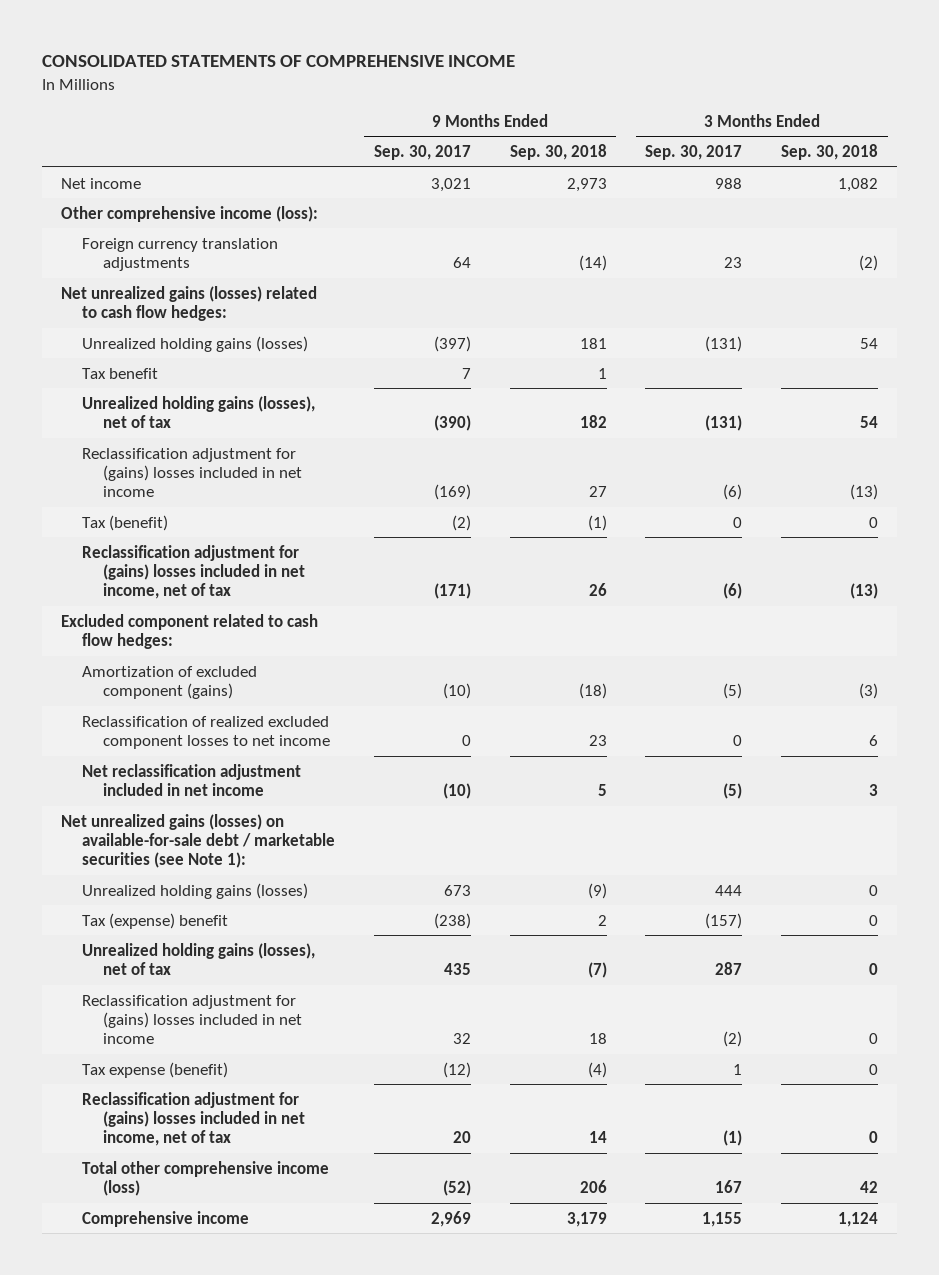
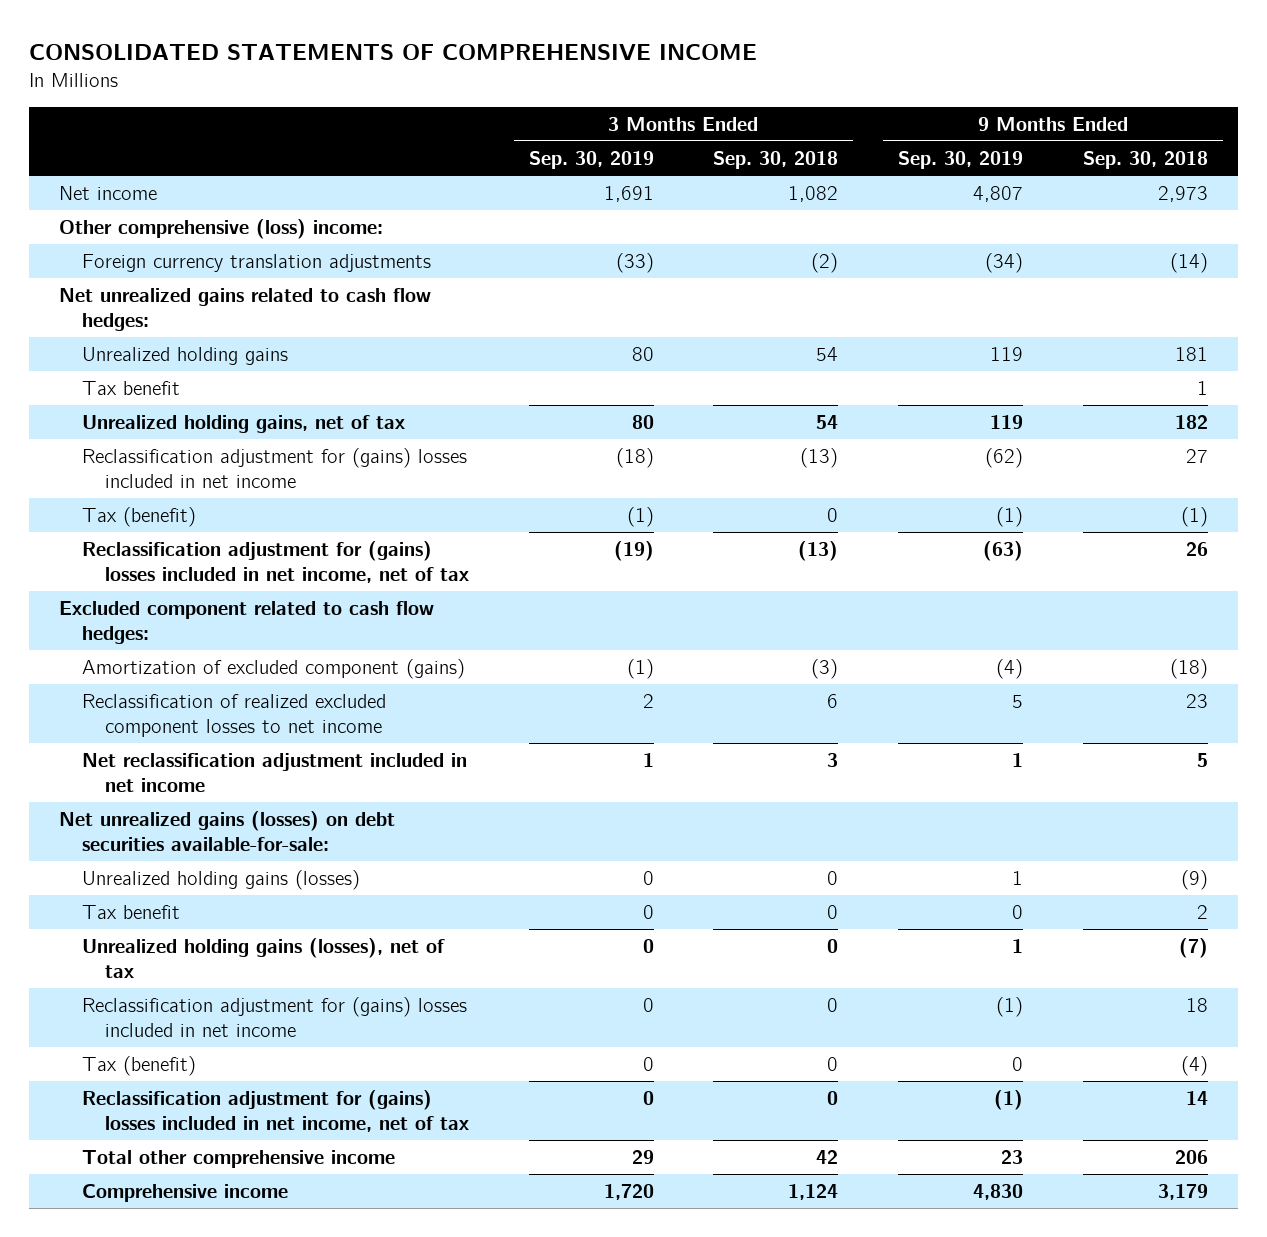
- | 9 Months Ended Sep. 30, 2017 | 9 Months Ended Sep. 30, 2018 | 3 Months Ended Sep. 30, 2017 | 3 Months Ended Sep. 30, 2018
+ | 3 Months Ended Sep. 30, 2019 | 3 Months Ended Sep. 30, 2018 | 9 Months Ended Sep. 30, 2019 | 9 Months Ended Sep. 30, 2018
- Other comprehensive income (loss):
+ Other comprehensive (loss) income:
- Net unrealized gains (losses) related to cash flow hedges:
- Unrealized holding gains (losses) | (397) | 181 | (131) | 54
+ Net unrealized gains related to cash flow hedges:
+ Unrealized holding gains | 80 | 54 | 119 | 181
- Unrealized holding gains (losses), net of tax | (390) | 182 | (131) | 54
+ Unrealized holding gains, net of tax | 80 | 54 | 119 | 182
- Net unrealized gains (losses) on available-for-sale debt / marketable securities (see Note 1):
+ Net unrealized gains (losses) on debt securities available-for-sale:
- Tax (expense) benefit | (238) | 2 | (157) | 0
+ Tax benefit | 0 | 0 | 0 | 2
- Tax expense (benefit) | (12) | (4) | 1 | 0
+ Tax (benefit) | 0 | 0 | 0 | (4)
- Total other comprehensive income (loss) | (52) | 206 | 167 | 42
+ Total other comprehensive income | 29 | 42 | 23 | 206

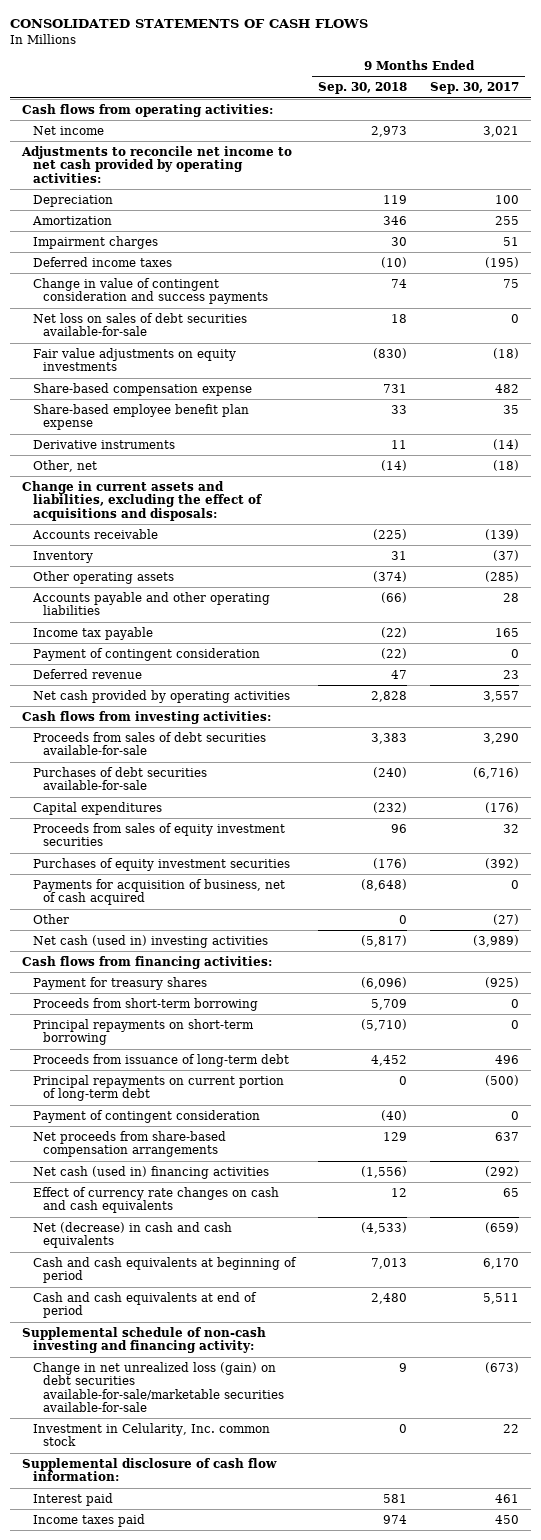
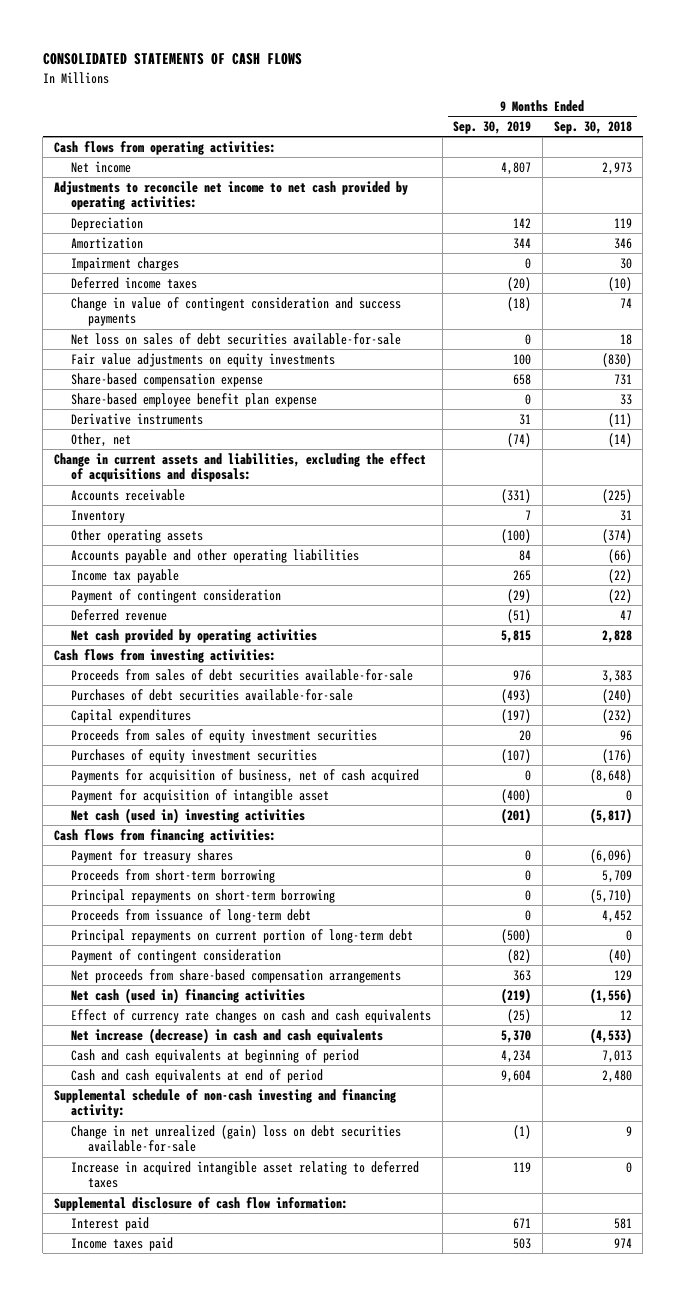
- | 9 Months Ended Sep. 30, 2018 | 9 Months Ended Sep. 30, 2017
+ | 9 Months Ended Sep. 30, 2019 | 9 Months Ended Sep. 30, 2018
- Derivative instruments | 11 | (14)
+ Derivative instruments | 31 | (11)
- Other | 0 | (27)
+ Payment for acquisition of intangible asset | (400) | 0
- Net (decrease) in cash and cash equivalents | (4,533) | (659)
+ Net increase (decrease) in cash and cash equivalents | 5,370 | (4,533)
- Change in net unrealized loss (gain) on debt securities available-for-sale/marketable securities available-for-sale | 9 | (673)
- Investment in Celularity, Inc. common stock | 0 | 22
+ Change in net unrealized (gain) loss on debt securities available-for-sale | (1) | 9
+ Increase in acquired intangible asset relating to deferred taxes | 119 | 0

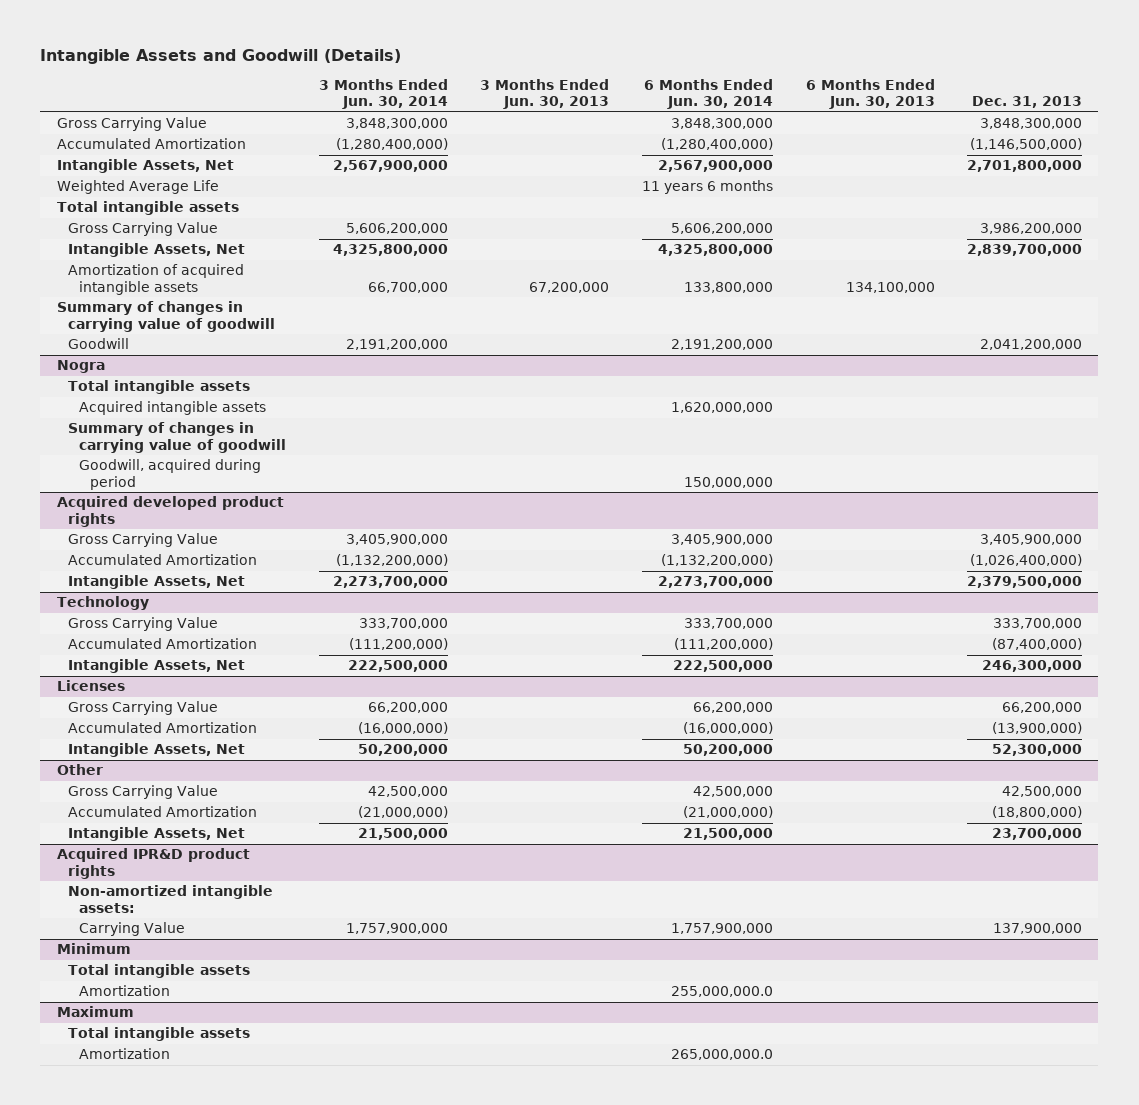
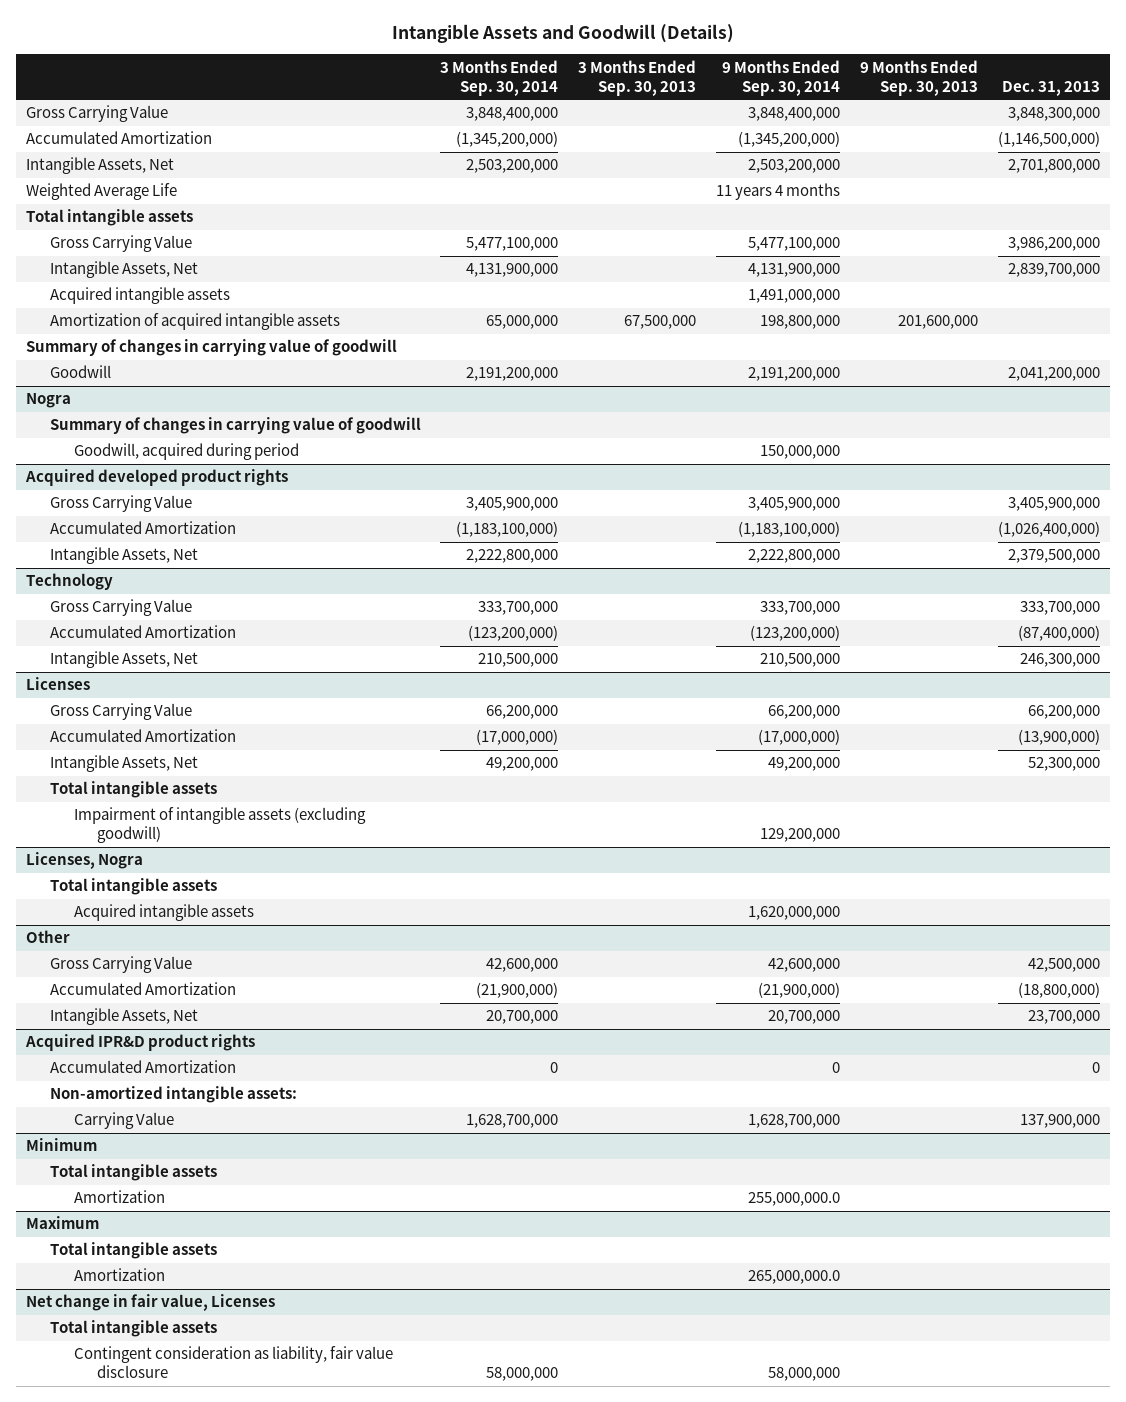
- | 3 Months Ended Jun. 30, 2014 | 3 Months Ended Jun. 30, 2013 | 6 Months Ended Jun. 30, 2014 | 6 Months Ended Jun. 30, 2013 | Dec. 31, 2013
+ | 3 Months Ended Sep. 30, 2014 | 3 Months Ended Sep. 30, 2013 | 9 Months Ended Sep. 30, 2014 | 9 Months Ended Sep. 30, 2013 | Dec. 31, 2013
+ Acquired intangible assets | | | 1,491,000,000 | |
@ Nogra
- Total intangible assets
- Acquired intangible assets | | | 1,620,000,000 | |
@ Licenses
+ Total intangible assets
+ Impairment of intangible assets (excluding goodwill) | | | 129,200,000 | |
+ Licenses, Nogra
+ Total intangible assets
+ Acquired intangible assets | | | 1,620,000,000 | |
@ Acquired IPR&D product rights
+ Accumulated Amortization | 0 | | 0 | | 0
+ Net change in fair value, Licenses
+ Total intangible assets
+ Contingent consideration as liability, fair value disclosure | 58,000,000 | | 58,000,000 | |

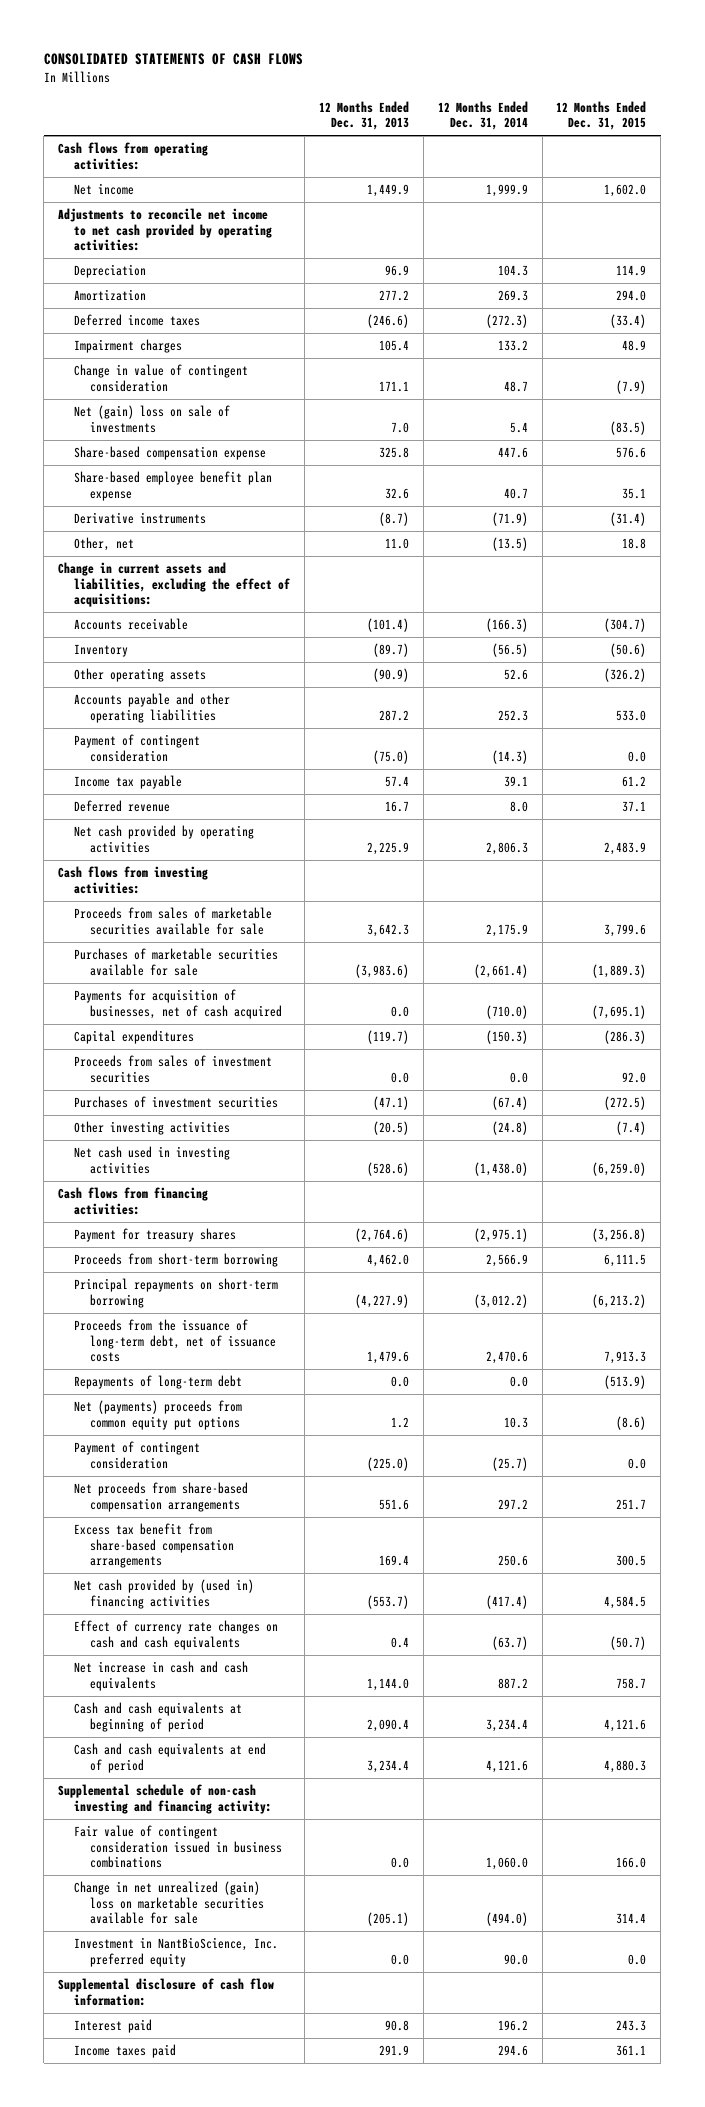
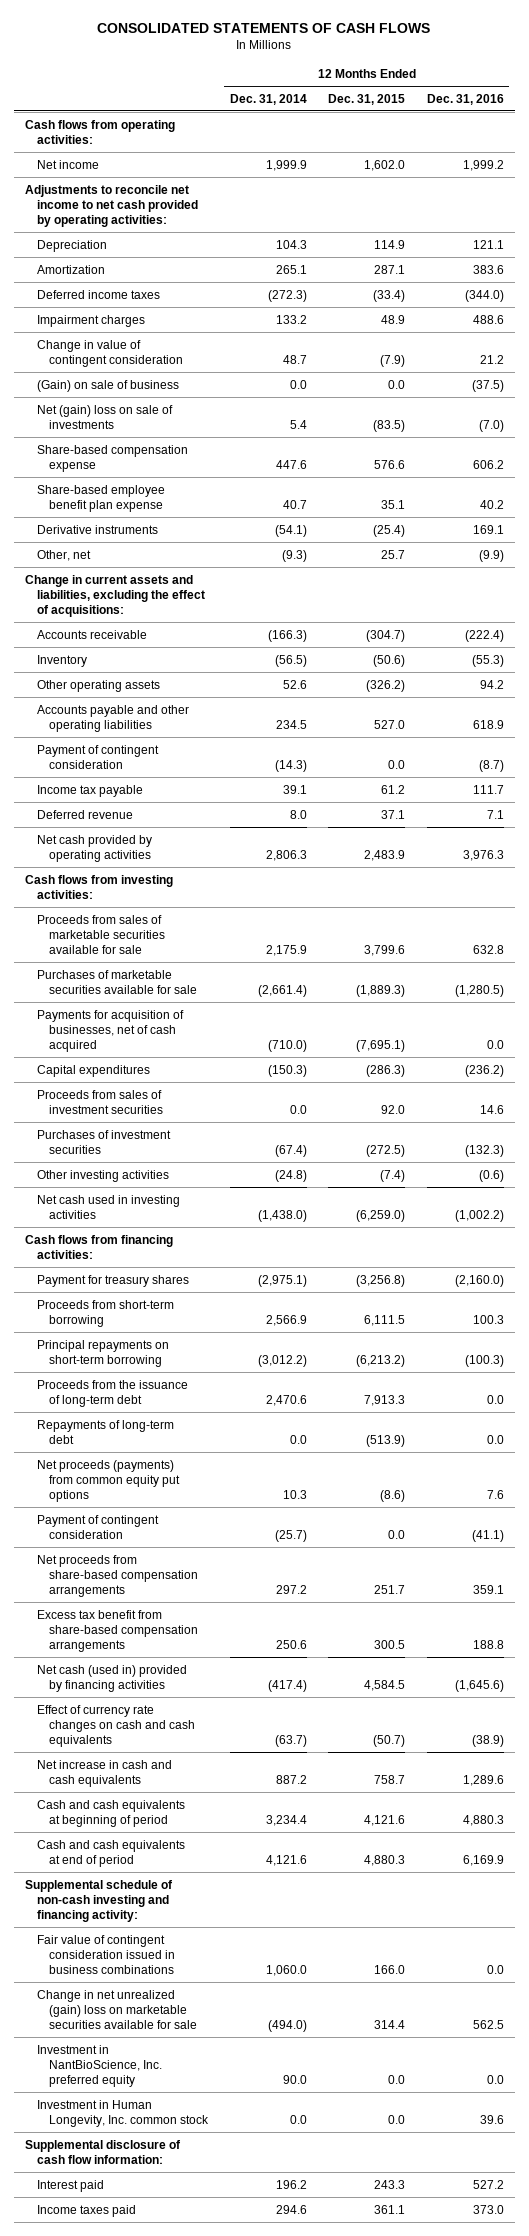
- | 12 Months Ended Dec. 31, 2013 | 12 Months Ended Dec. 31, 2014 | 12 Months Ended Dec. 31, 2015
+ | 12 Months Ended Dec. 31, 2014 | 12 Months Ended Dec. 31, 2015 | 12 Months Ended Dec. 31, 2016
- Amortization | 277.2 | 269.3 | 294.0
+ Amortization | 265.1 | 287.1 | 383.6
+ (Gain) on sale of business | 0.0 | 0.0 | (37.5)
- Derivative instruments | (8.7) | (71.9) | (31.4)
- Other, net | 11.0 | (13.5) | 18.8
+ Derivative instruments | (54.1) | (25.4) | 169.1
+ Other, net | (9.3) | 25.7 | (9.9)
- Accounts payable and other operating liabilities | 287.2 | 252.3 | 533.0
+ Accounts payable and other operating liabilities | 234.5 | 527.0 | 618.9
- Proceeds from the issuance of long-term debt, net of issuance costs | 1,479.6 | 2,470.6 | 7,913.3
+ Proceeds from the issuance of long-term debt | 2,470.6 | 7,913.3 | 0.0
- Net (payments) proceeds from common equity put options | 1.2 | 10.3 | (8.6)
+ Net proceeds (payments) from common equity put options | 10.3 | (8.6) | 7.6
- Net cash provided by (used in) financing activities | (553.7) | (417.4) | 4,584.5
+ Net cash (used in) provided by financing activities | (417.4) | 4,584.5 | (1,645.6)
+ Investment in Human Longevity, Inc. common stock | 0.0 | 0.0 | 39.6

